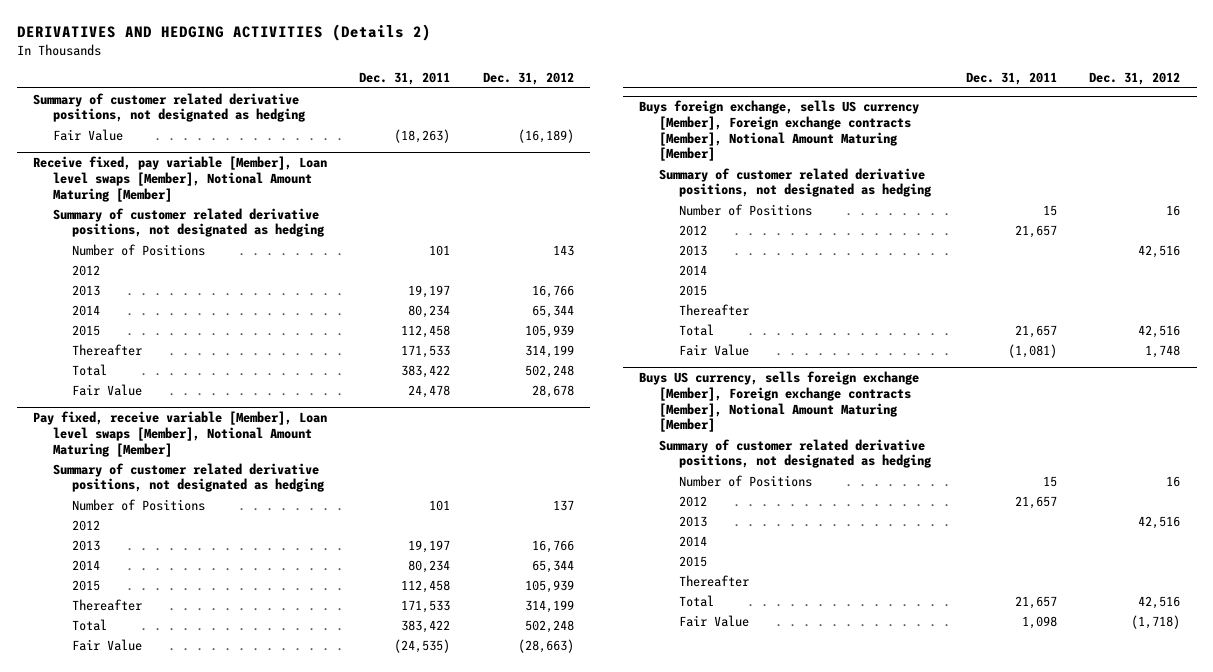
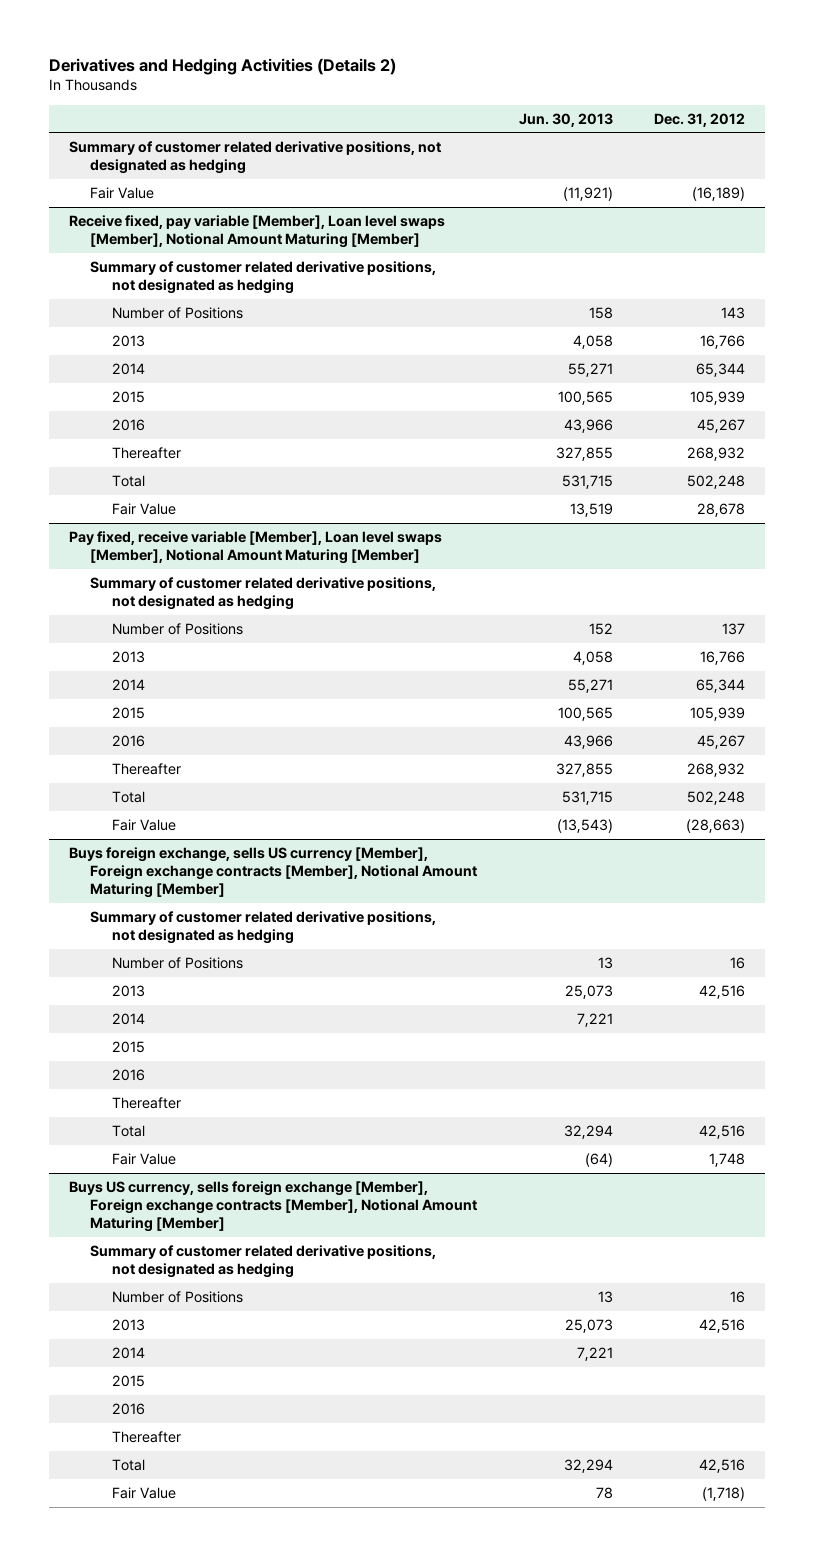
- DERIVATIVES AND HEDGING ACTIVITIES (Details 2)
+ Derivatives and Hedging Activities (Details 2)
- | Dec. 31, 2011 | Dec. 31, 2012
+ | Jun. 30, 2013 | Dec. 31, 2012
@ Receive fixed, pay variable [Member], Loan level swaps [Member], Notional Amount Maturing [Member]
- 2012
- Thereafter | 171,533 | 314,199
+ 2016 | 43,966 | 45,267
+ Thereafter | 327,855 | 268,932
@ Pay fixed, receive variable [Member], Loan level swaps [Member], Notional Amount Maturing [Member]
- 2012
- Thereafter | 171,533 | 314,199
+ 2016 | 43,966 | 45,267
+ Thereafter | 327,855 | 268,932
@ Buys foreign exchange, sells US currency [Member], Foreign exchange contracts [Member], Notional Amount Maturing [Member]
- 2012 | 21,657 |
+ 2016
@ Buys US currency, sells foreign exchange [Member], Foreign exchange contracts [Member], Notional Amount Maturing [Member]
- 2012 | 21,657 |
+ 2016

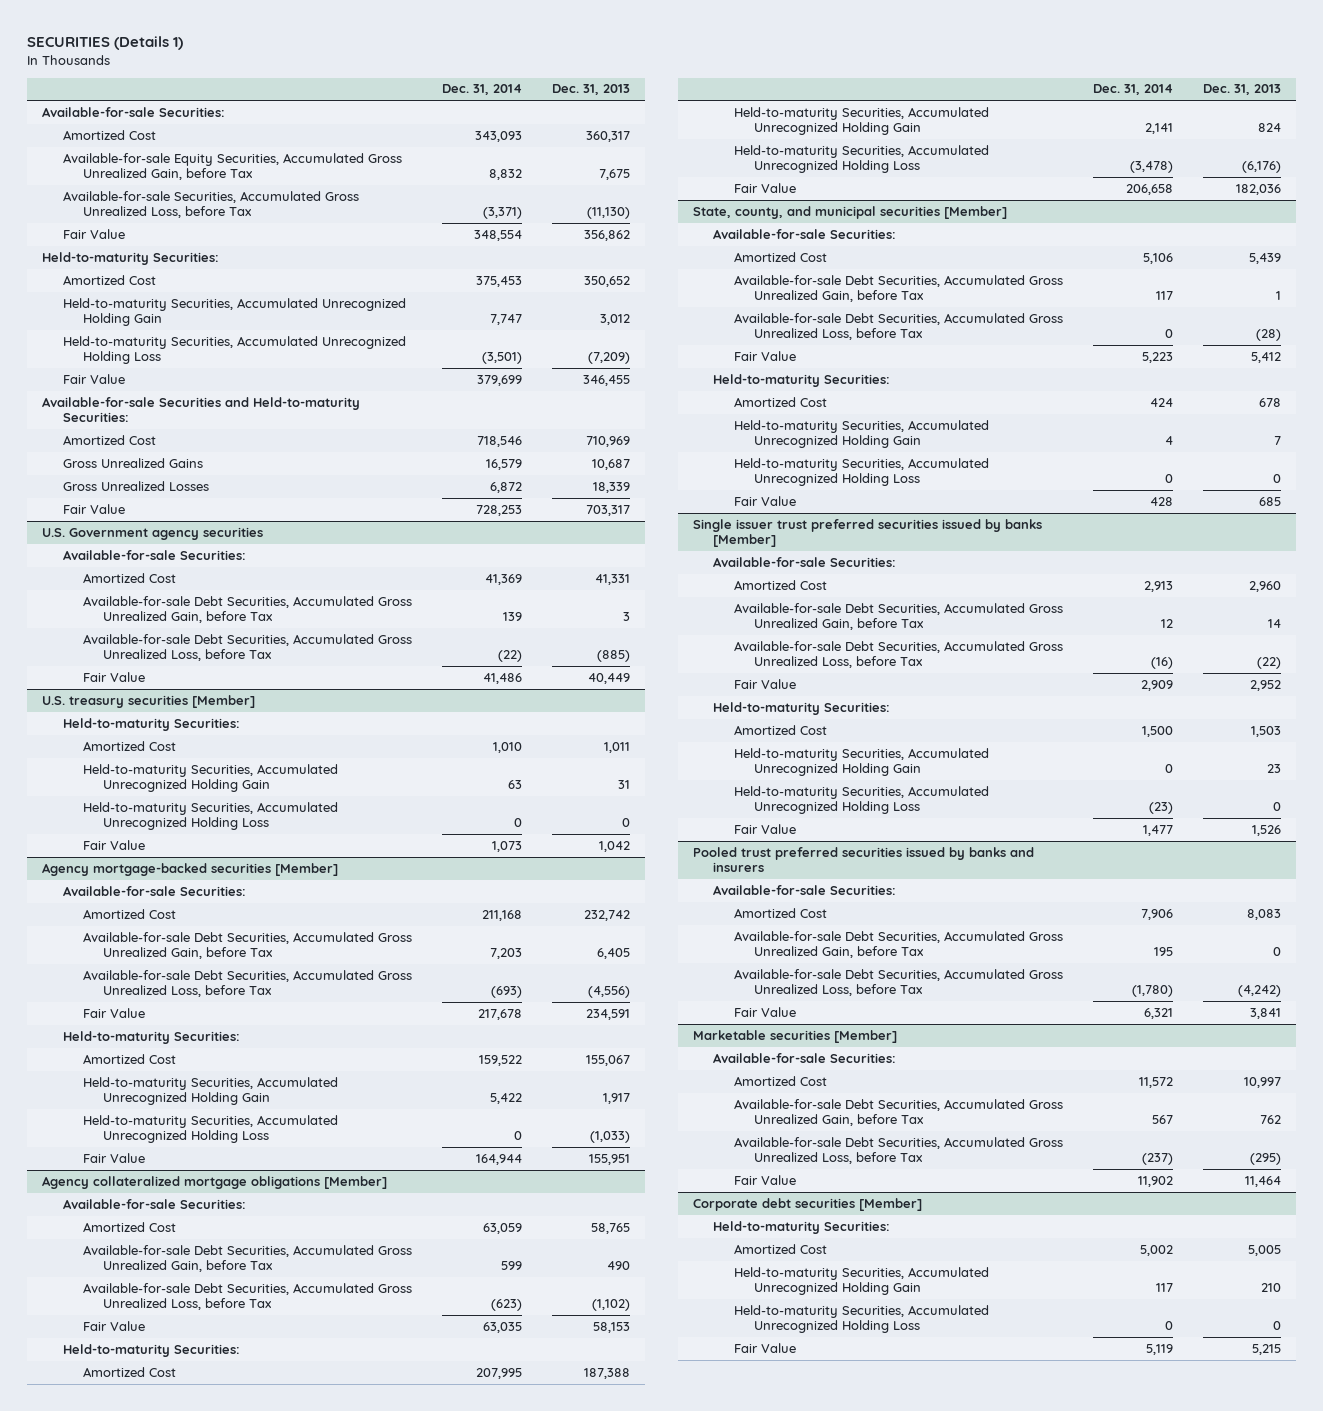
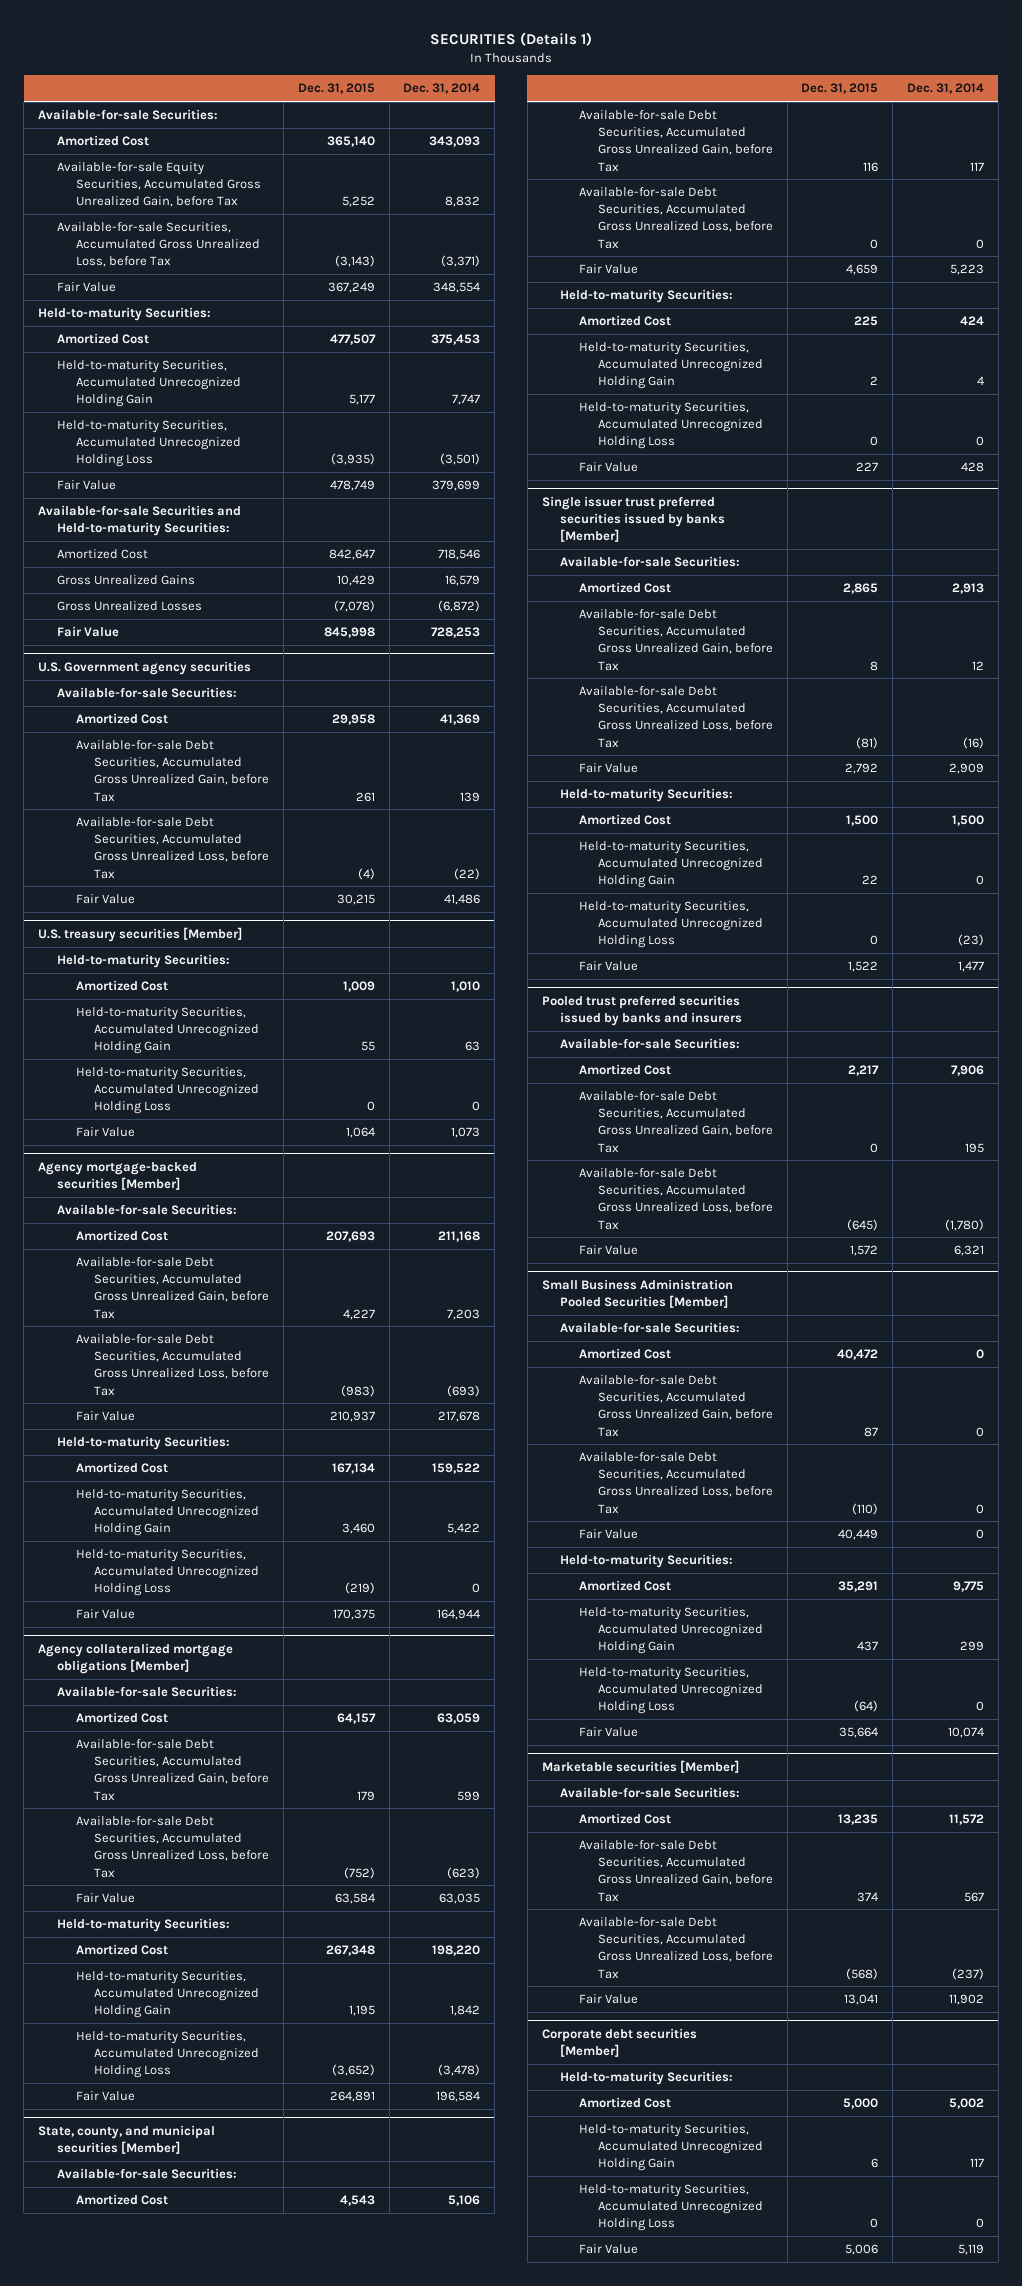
- | Dec. 31, 2014 | Dec. 31, 2013
+ | Dec. 31, 2015 | Dec. 31, 2014
- Gross Unrealized Losses | 6,872 | 18,339
+ Gross Unrealized Losses | (7,078) | (6,872)
@ Agency collateralized mortgage obligations [Member]
- Amortized Cost | 207,995 | 187,388
- Held-to-maturity Securities, Accumulated Unrecognized Holding Gain | 2,141 | 824
+ Amortized Cost | 267,348 | 198,220
+ Held-to-maturity Securities, Accumulated Unrecognized Holding Gain | 1,195 | 1,842
- Fair Value | 206,658 | 182,036
+ Fair Value | 264,891 | 196,584
+ Small Business Administration Pooled Securities [Member]
+ Available-for-sale Securities:
+ Amortized Cost | 40,472 | 0
+ Available-for-sale Debt Securities, Accumulated Gross Unrealized Gain, before Tax | 87 | 0
+ Available-for-sale Debt Securities, Accumulated Gross Unrealized Loss, before Tax | (110) | 0
+ Fair Value | 40,449 | 0
+ Held-to-maturity Securities:
+ Amortized Cost | 35,291 | 9,775
+ Held-to-maturity Securities, Accumulated Unrecognized Holding Gain | 437 | 299
+ Held-to-maturity Securities, Accumulated Unrecognized Holding Loss | (64) | 0
+ Fair Value | 35,664 | 10,074

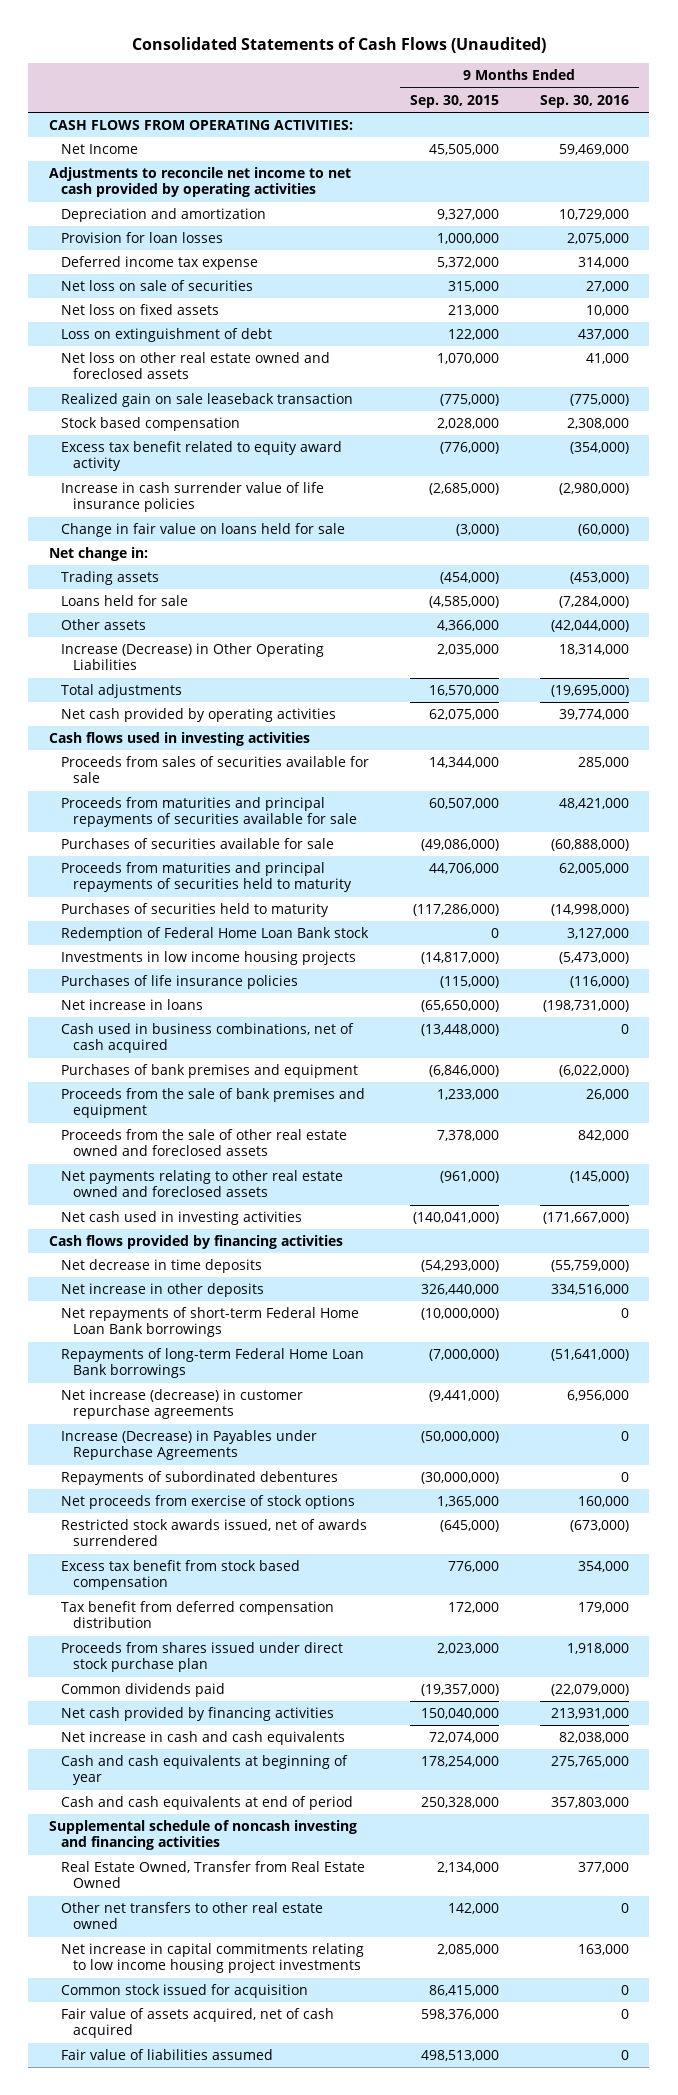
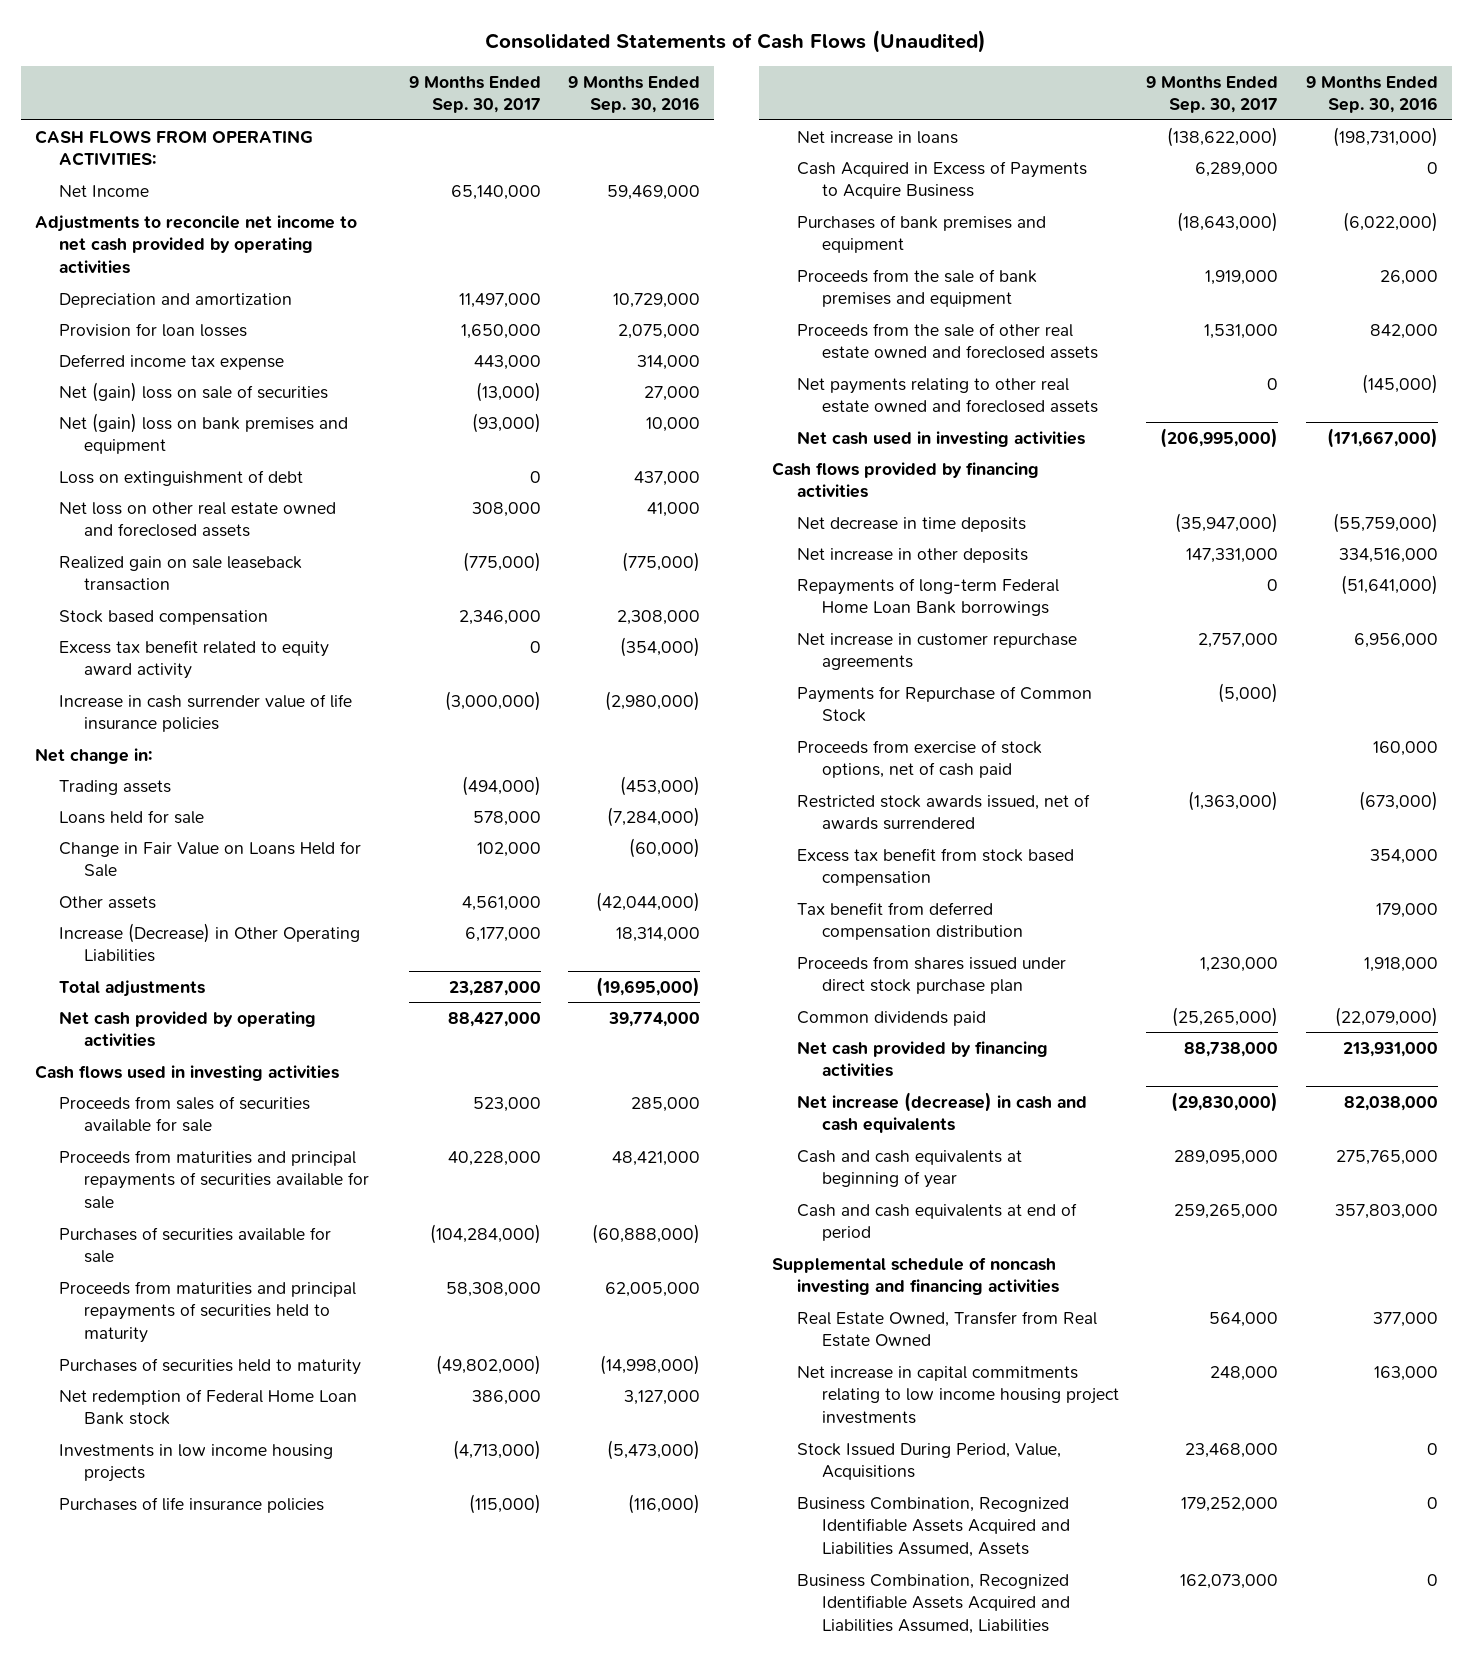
- | 9 Months Ended Sep. 30, 2015 | 9 Months Ended Sep. 30, 2016
+ | 9 Months Ended Sep. 30, 2017 | 9 Months Ended Sep. 30, 2016
- Net loss on sale of securities | 315,000 | 27,000
- Net loss on fixed assets | 213,000 | 10,000
+ Net (gain) loss on sale of securities | (13,000) | 27,000
+ Net (gain) loss on bank premises and equipment | (93,000) | 10,000
- Change in fair value on loans held for sale | (3,000) | (60,000)
+ Change in Fair Value on Loans Held for Sale | 102,000 | (60,000)
- Redemption of Federal Home Loan Bank stock | 0 | 3,127,000
+ Net redemption of Federal Home Loan Bank stock | 386,000 | 3,127,000
- Cash used in business combinations, net of cash acquired | (13,448,000) | 0
+ Cash Acquired in Excess of Payments to Acquire Business | 6,289,000 | 0
- Net repayments of short-term Federal Home Loan Bank borrowings | (10,000,000) | 0
- Net increase (decrease) in customer repurchase agreements | (9,441,000) | 6,956,000
- Increase (Decrease) in Payables under Repurchase Agreements | (50,000,000) | 0
- Repayments of subordinated debentures | (30,000,000) | 0
- Net proceeds from exercise of stock options | 1,365,000 | 160,000
+ Net increase in customer repurchase agreements | 2,757,000 | 6,956,000
+ Payments for Repurchase of Common Stock | (5,000) |
+ Proceeds from exercise of stock options, net of cash paid | | 160,000
- Net increase in cash and cash equivalents | 72,074,000 | 82,038,000
+ Net increase (decrease) in cash and cash equivalents | (29,830,000) | 82,038,000
- Other net transfers to other real estate owned | 142,000 | 0
- Common stock issued for acquisition | 86,415,000 | 0
- Fair value of assets acquired, net of cash acquired | 598,376,000 | 0
- Fair value of liabilities assumed | 498,513,000 | 0
+ Stock Issued During Period, Value, Acquisitions | 23,468,000 | 0
+ Business Combination, Recognized Identifiable Assets Acquired and Liabilities Assumed, Assets | 179,252,000 | 0
+ Business Combination, Recognized Identifiable Assets Acquired and Liabilities Assumed, Liabilities | 162,073,000 | 0

